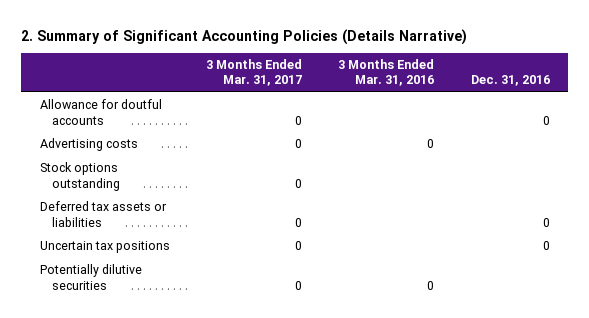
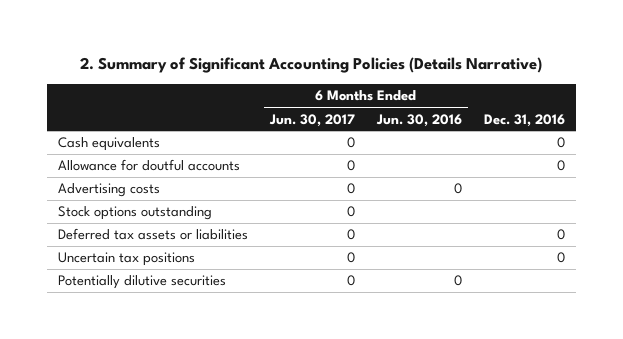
- | 3 Months Ended Mar. 31, 2017 | 3 Months Ended Mar. 31, 2016 | Dec. 31, 2016
+ | 6 Months Ended Jun. 30, 2017 | 6 Months Ended Jun. 30, 2016 | Dec. 31, 2016
+ Cash equivalents | 0 | | 0

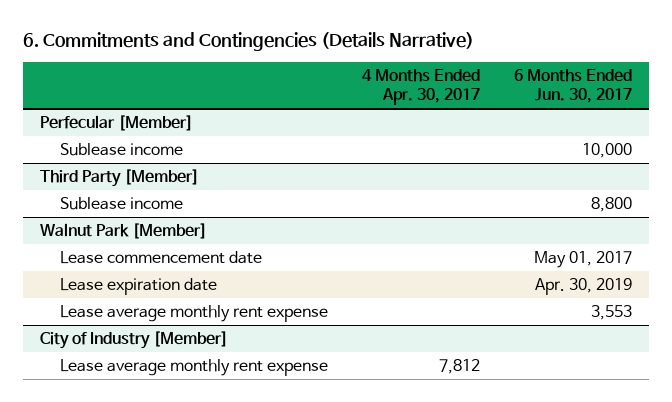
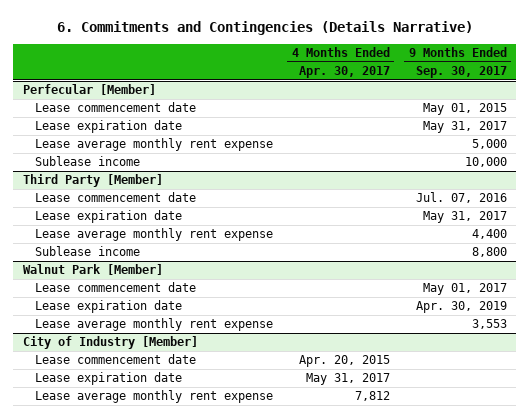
- | 4 Months Ended Apr. 30, 2017 | 6 Months Ended Jun. 30, 2017
+ | 4 Months Ended Apr. 30, 2017 | 9 Months Ended Sep. 30, 2017
@ Perfecular [Member]
+ Lease commencement date | | May 01, 2015
+ Lease expiration date | | May 31, 2017
+ Lease average monthly rent expense | | 5,000
@ Third Party [Member]
+ Lease commencement date | | Jul. 07, 2016
+ Lease expiration date | | May 31, 2017
+ Lease average monthly rent expense | | 4,400
@ City of Industry [Member]
+ Lease commencement date | Apr. 20, 2015 |
+ Lease expiration date | May 31, 2017 |

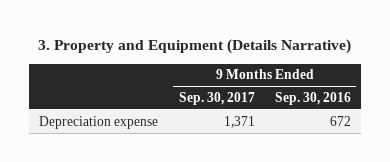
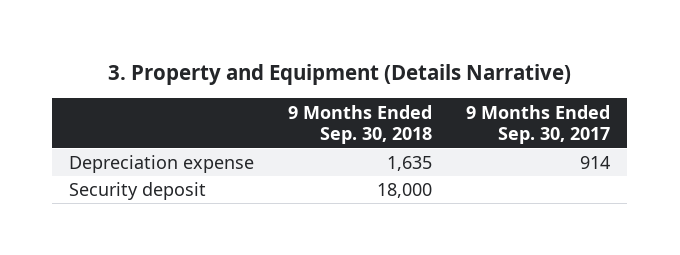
- | 9 Months Ended Sep. 30, 2017 | 9 Months Ended Sep. 30, 2016
+ | 9 Months Ended Sep. 30, 2018 | 9 Months Ended Sep. 30, 2017
- Depreciation expense | 1,371 | 672
+ Depreciation expense | 1,635 | 914
+ Security deposit | 18,000 |

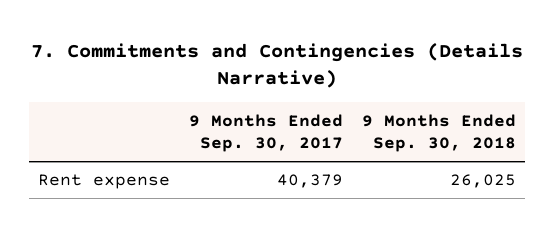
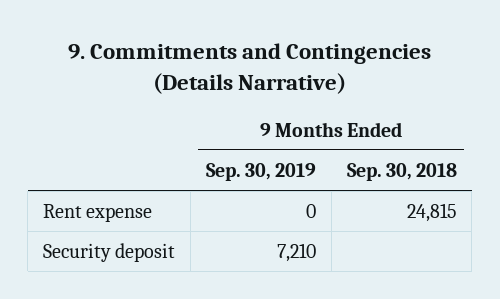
- 7. Commitments and Contingencies (Details Narrative)
+ 9. Commitments and Contingencies (Details Narrative)
- | 9 Months Ended Sep. 30, 2017 | 9 Months Ended Sep. 30, 2018
+ | 9 Months Ended Sep. 30, 2019 | 9 Months Ended Sep. 30, 2018
- Rent expense | 40,379 | 26,025
+ Rent expense | 0 | 24,815
+ Security deposit | 7,210 |

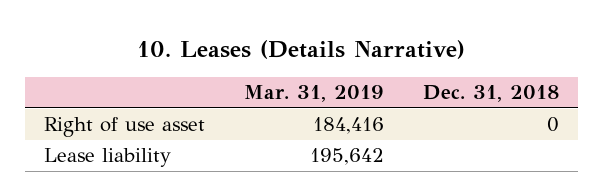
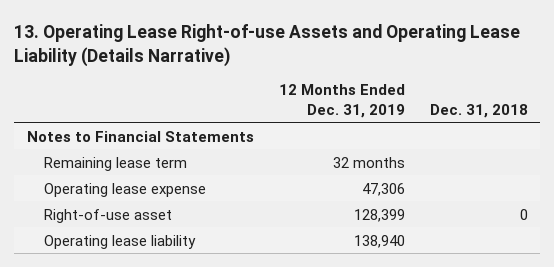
- 10. Leases (Details Narrative)
+ 13. Operating Lease Right-of-use Assets and Operating Lease Liability (Details Narrative)
- | Mar. 31, 2019 | Dec. 31, 2018
+ | 12 Months Ended Dec. 31, 2019 | Dec. 31, 2018
- Right of use asset | 184,416 | 0
- Lease liability | 195,642 |
+ Notes to Financial Statements
+ Remaining lease term | 32 months |
+ Operating lease expense | 47,306 |
+ Right-of-use asset | 128,399 | 0
+ Operating lease liability | 138,940 |

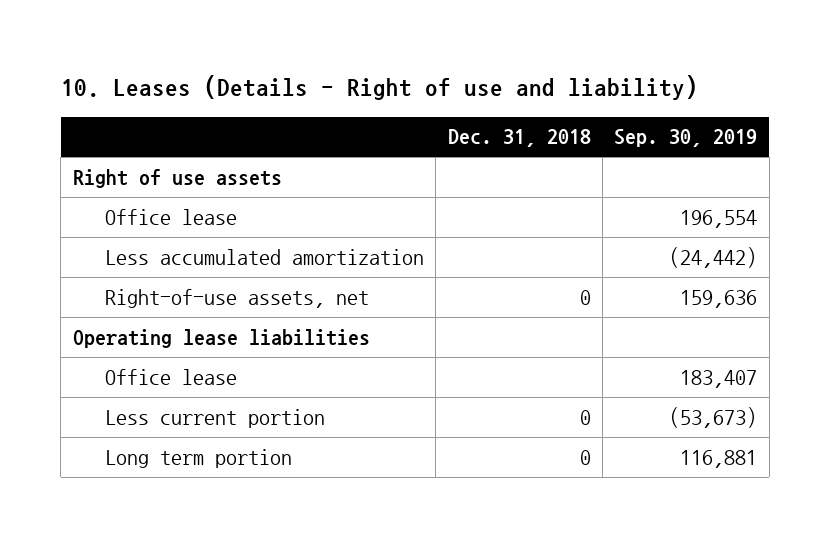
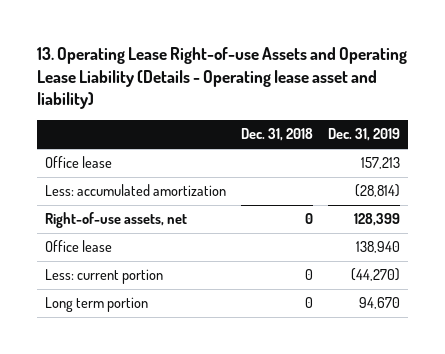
- 10. Leases (Details - Right of use and liability)
+ 13. Operating Lease Right-of-use Assets and Operating Lease Liability (Details - Operating lease asset and liability)
- | Dec. 31, 2018 | Sep. 30, 2019
+ | Dec. 31, 2018 | Dec. 31, 2019
- Right of use assets
- Less accumulated amortization | | (24,442)
+ Less: accumulated amortization | | (28,814)
- Operating lease liabilities
- Less current portion | 0 | (53,673)
+ Less: current portion | 0 | (44,270)

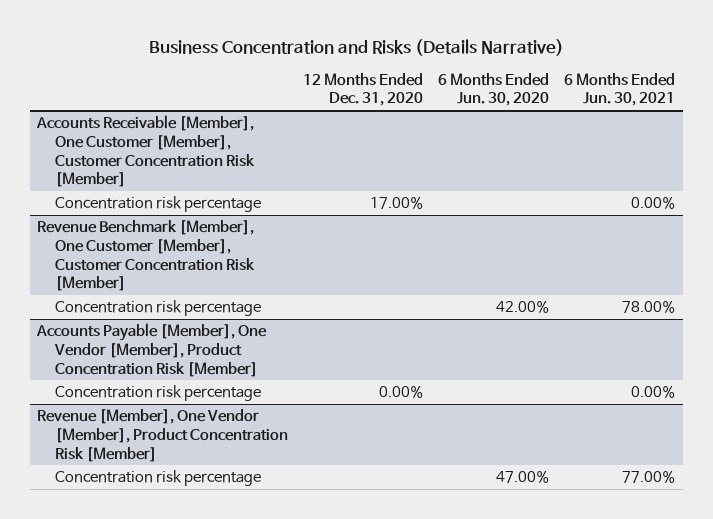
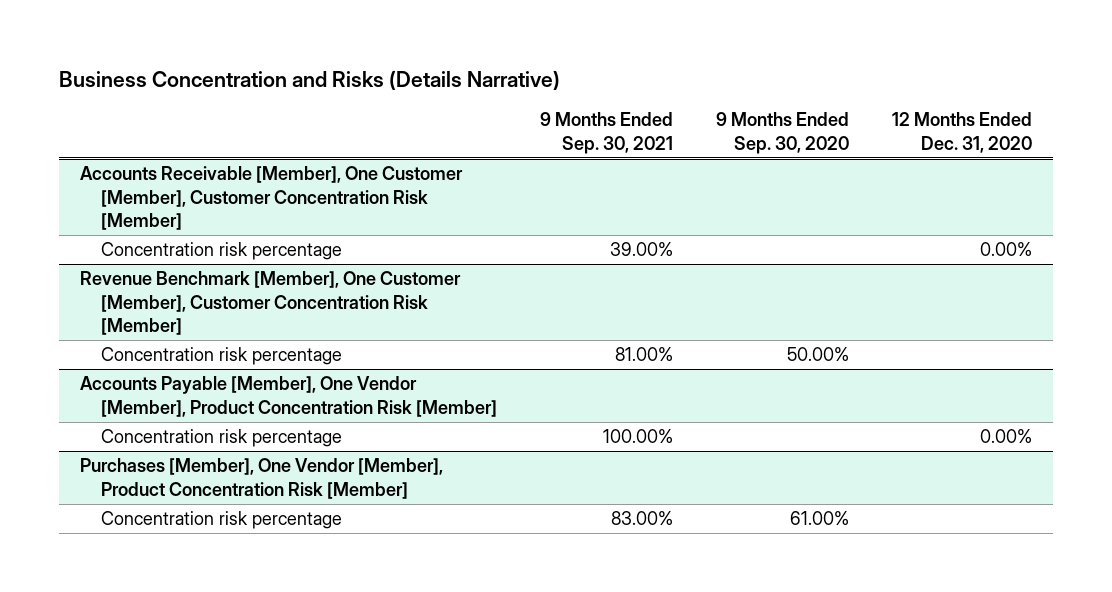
- | 12 Months Ended Dec. 31, 2020 | 6 Months Ended Jun. 30, 2020 | 6 Months Ended Jun. 30, 2021
+ | 9 Months Ended Sep. 30, 2021 | 9 Months Ended Sep. 30, 2020 | 12 Months Ended Dec. 31, 2020
@ Accounts Receivable [Member], One Customer [Member], Customer Concentration Risk [Member]
- Concentration risk percentage | 17.00% | | 0.00%
+ Concentration risk percentage | 39.00% | | 0.00%
- Revenue [Member], One Vendor [Member], Product Concentration Risk [Member]
+ Purchases [Member], One Vendor [Member], Product Concentration Risk [Member]

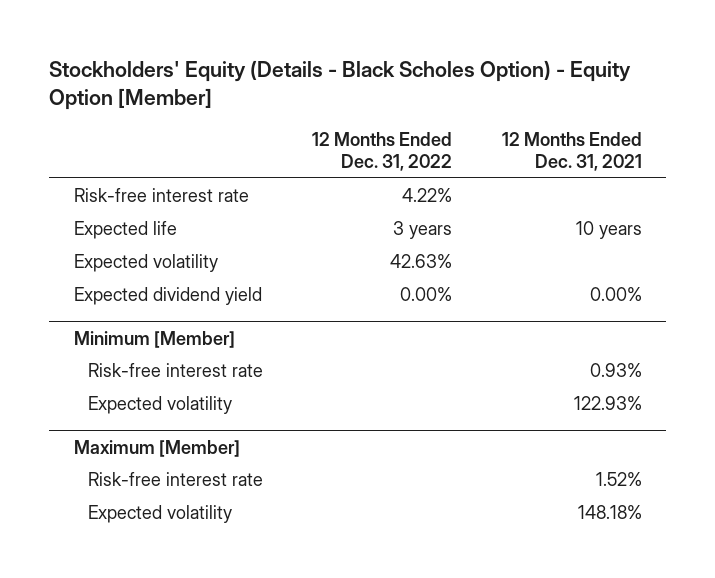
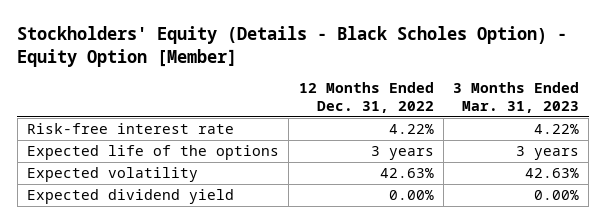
- | 12 Months Ended Dec. 31, 2022 | 12 Months Ended Dec. 31, 2021
+ | 12 Months Ended Dec. 31, 2022 | 3 Months Ended Mar. 31, 2023
- Expected life | 3 years | 10 years
+ Expected life of the options | 3 years | 3 years
- Minimum [Member]
- Risk-free interest rate | | 0.93%
- Expected volatility | | 122.93%
- Maximum [Member]
- Risk-free interest rate | | 1.52%
- Expected volatility | | 148.18%

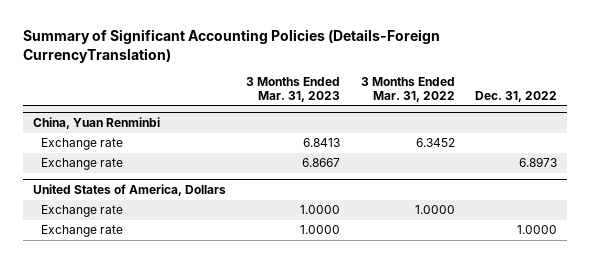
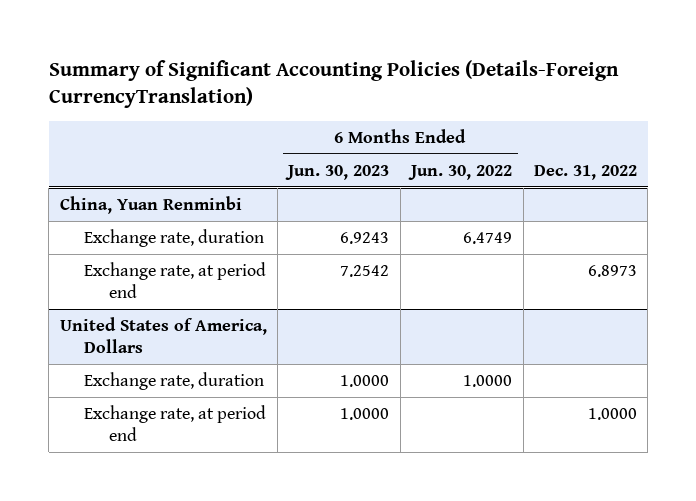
- | 3 Months Ended Mar. 31, 2023 | 3 Months Ended Mar. 31, 2022 | Dec. 31, 2022
+ | 6 Months Ended Jun. 30, 2023 | 6 Months Ended Jun. 30, 2022 | Dec. 31, 2022
@ China, Yuan Renminbi
- Exchange rate | 6.8413 | 6.3452 |
- Exchange rate | 6.8667 | | 6.8973
+ Exchange rate, duration | 6.9243 | 6.4749 |
+ Exchange rate, at period end | 7.2542 | | 6.8973
@ United States of America, Dollars
- Exchange rate | 1.0000 | 1.0000 |
- Exchange rate | 1.0000 | | 1.0000
+ Exchange rate, duration | 1.0000 | 1.0000 |
+ Exchange rate, at period end | 1.0000 | | 1.0000

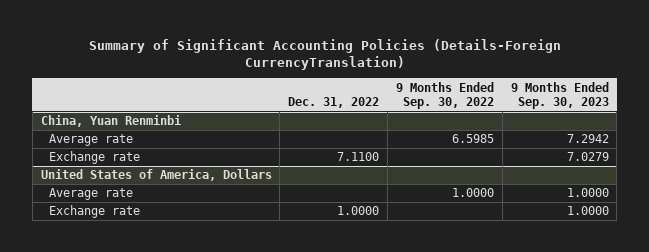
- | 6 Months Ended Jun. 30, 2023 | 6 Months Ended Jun. 30, 2022 | Dec. 31, 2022
+ | Dec. 31, 2022 | 9 Months Ended Sep. 30, 2022 | 9 Months Ended Sep. 30, 2023
@ China, Yuan Renminbi
- Exchange rate, duration | 6.9243 | 6.4749 |
- Exchange rate, at period end | 7.2542 | | 6.8973
+ Average rate | | 6.5985 | 7.2942
+ Exchange rate | 7.1100 | | 7.0279
@ United States of America, Dollars
- Exchange rate, duration | 1.0000 | 1.0000 |
- Exchange rate, at period end | 1.0000 | | 1.0000
+ Average rate | | 1.0000 | 1.0000
+ Exchange rate | 1.0000 | | 1.0000

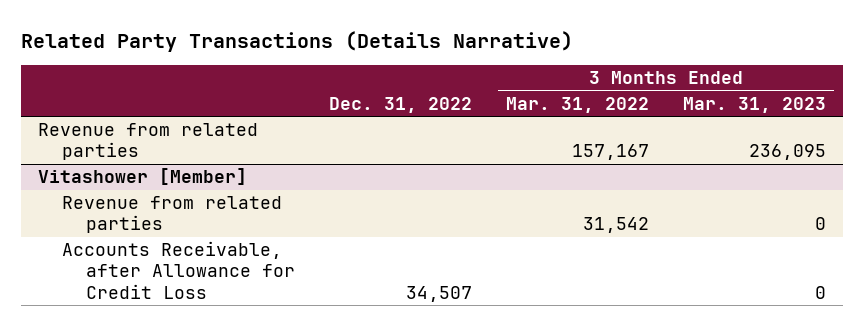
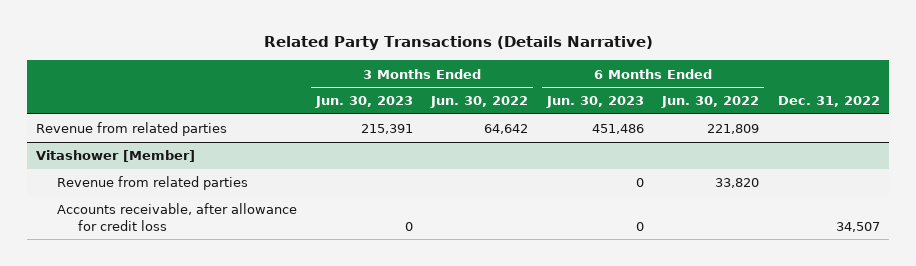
- | Dec. 31, 2022 | 3 Months Ended Mar. 31, 2022 | 3 Months Ended Mar. 31, 2023
+ | 3 Months Ended Jun. 30, 2023 | 3 Months Ended Jun. 30, 2022 | 6 Months Ended Jun. 30, 2023 | 6 Months Ended Jun. 30, 2022 | Dec. 31, 2022
@ Vitashower [Member]
- Accounts Receivable, after Allowance for Credit Loss | 34,507 | | 0
+ Accounts receivable, after allowance for credit loss | 0 | | 0 | | 34,507

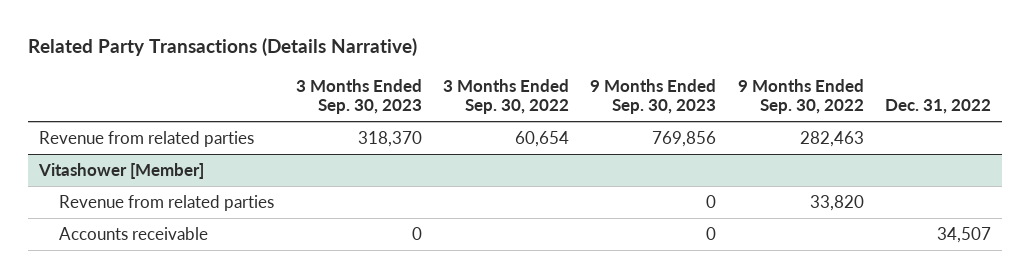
- | 3 Months Ended Jun. 30, 2023 | 3 Months Ended Jun. 30, 2022 | 6 Months Ended Jun. 30, 2023 | 6 Months Ended Jun. 30, 2022 | Dec. 31, 2022
+ | 3 Months Ended Sep. 30, 2023 | 3 Months Ended Sep. 30, 2022 | 9 Months Ended Sep. 30, 2023 | 9 Months Ended Sep. 30, 2022 | Dec. 31, 2022
@ Vitashower [Member]
- Accounts receivable, after allowance for credit loss | 0 | | 0 | | 34,507
+ Accounts receivable | 0 | | 0 | | 34,507

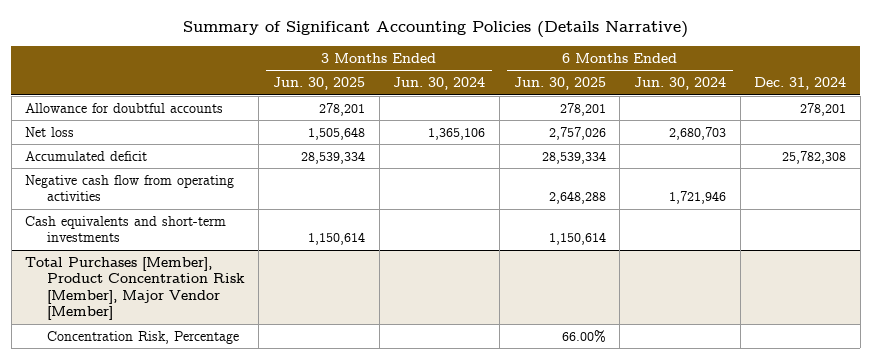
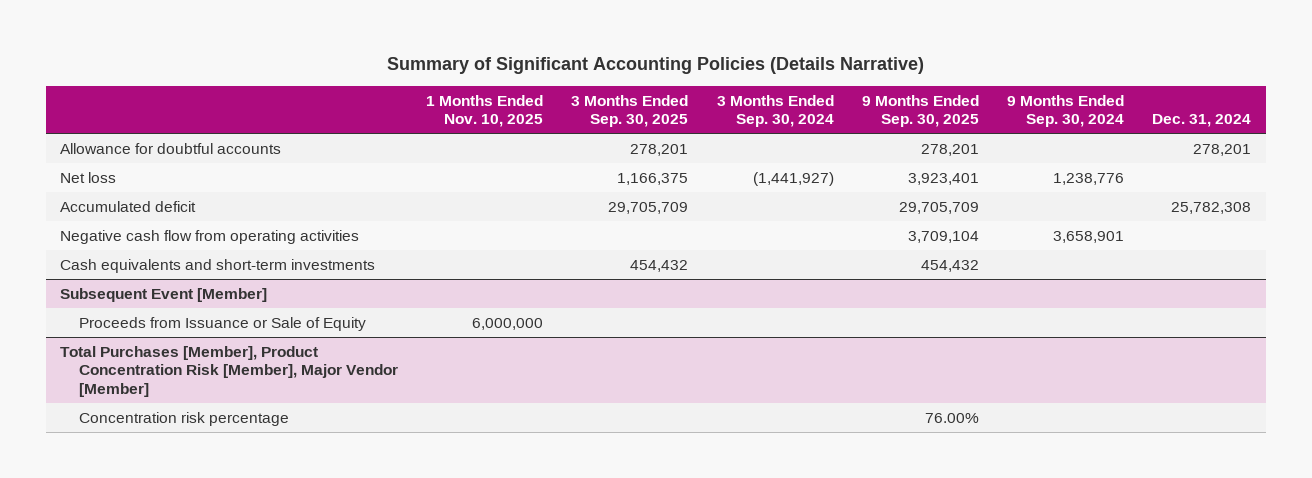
- | 3 Months Ended Jun. 30, 2025 | 3 Months Ended Jun. 30, 2024 | 6 Months Ended Jun. 30, 2025 | 6 Months Ended Jun. 30, 2024 | Dec. 31, 2024
+ | 1 Months Ended Nov. 10, 2025 | 3 Months Ended Sep. 30, 2025 | 3 Months Ended Sep. 30, 2024 | 9 Months Ended Sep. 30, 2025 | 9 Months Ended Sep. 30, 2024 | Dec. 31, 2024
+ Subsequent Event [Member]
+ Proceeds from Issuance or Sale of Equity | 6,000,000 | | | | |
@ Total Purchases [Member], Product Concentration Risk [Member], Major Vendor [Member]
- Concentration Risk, Percentage | | | 66.00% | |
+ Concentration risk percentage | | | | 76.00% | |

